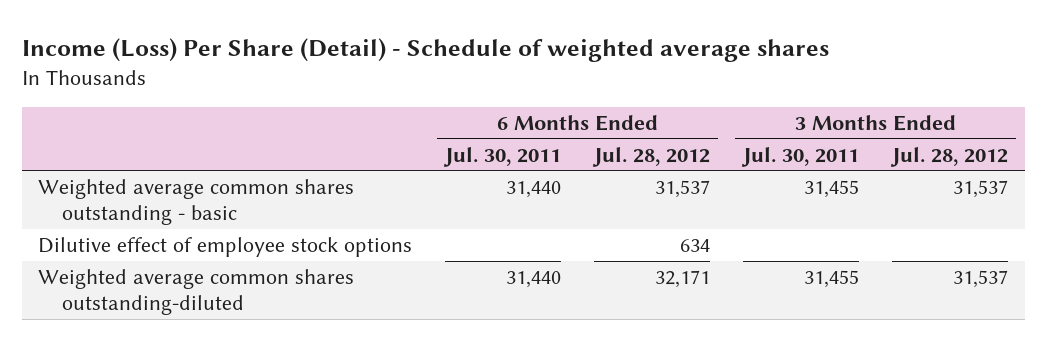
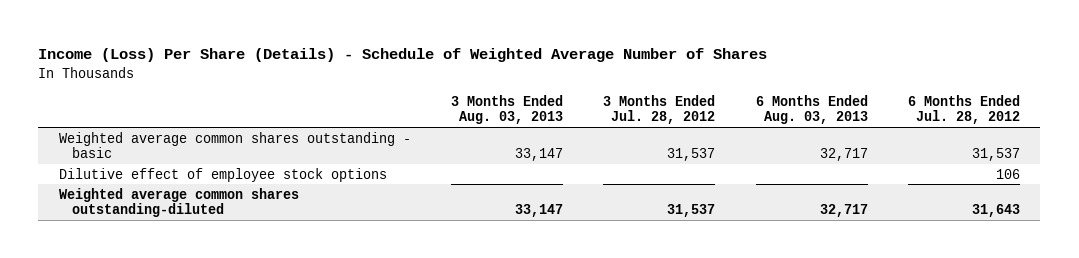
- Income (Loss) Per Share (Detail) - Schedule of weighted average shares
+ Income (Loss) Per Share (Details) - Schedule of Weighted Average Number of Shares
- | 6 Months Ended Jul. 30, 2011 | 6 Months Ended Jul. 28, 2012 | 3 Months Ended Jul. 30, 2011 | 3 Months Ended Jul. 28, 2012
+ | 3 Months Ended Aug. 03, 2013 | 3 Months Ended Jul. 28, 2012 | 6 Months Ended Aug. 03, 2013 | 6 Months Ended Jul. 28, 2012
- Dilutive effect of employee stock options | | 634 | |
- Weighted average common shares outstanding-diluted | 31,440 | 32,171 | 31,455 | 31,537
+ Dilutive effect of employee stock options | | | | 106
+ Weighted average common shares outstanding-diluted | 33,147 | 31,537 | 32,717 | 31,643

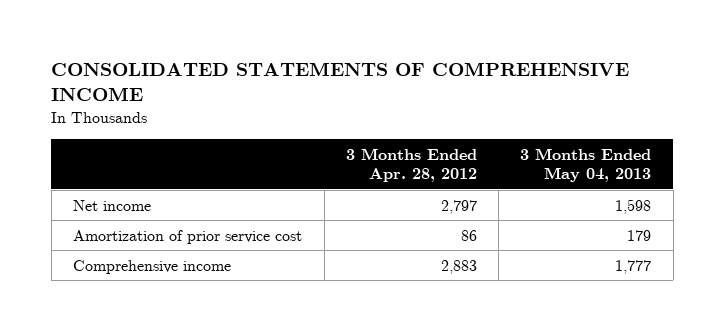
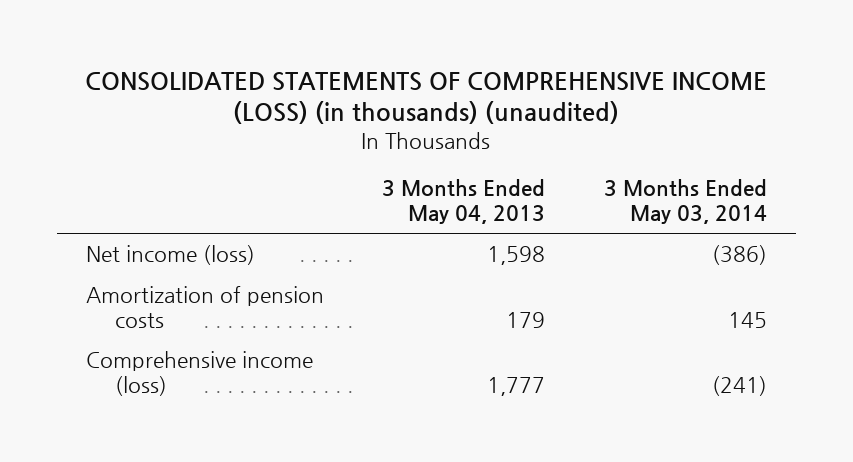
- CONSOLIDATED STATEMENTS OF COMPREHENSIVE INCOME
+ CONSOLIDATED STATEMENTS OF COMPREHENSIVE INCOME (LOSS) (in thousands) (unaudited)
- | 3 Months Ended Apr. 28, 2012 | 3 Months Ended May 04, 2013
+ | 3 Months Ended May 04, 2013 | 3 Months Ended May 03, 2014
- Net income | 2,797 | 1,598
- Amortization of prior service cost | 86 | 179
- Comprehensive income | 2,883 | 1,777
+ Net income (loss) | 1,598 | (386)
+ Amortization of pension costs | 179 | 145
+ Comprehensive income (loss) | 1,777 | (241)

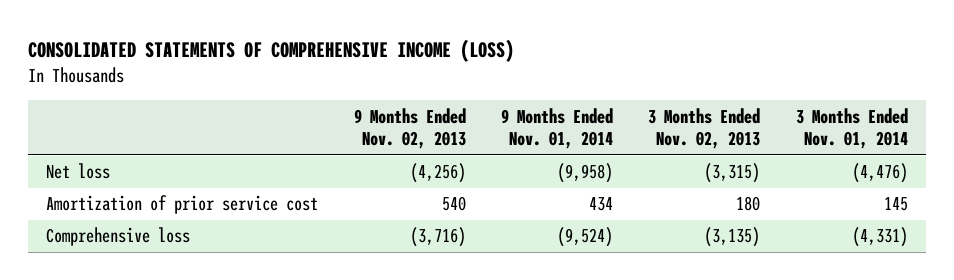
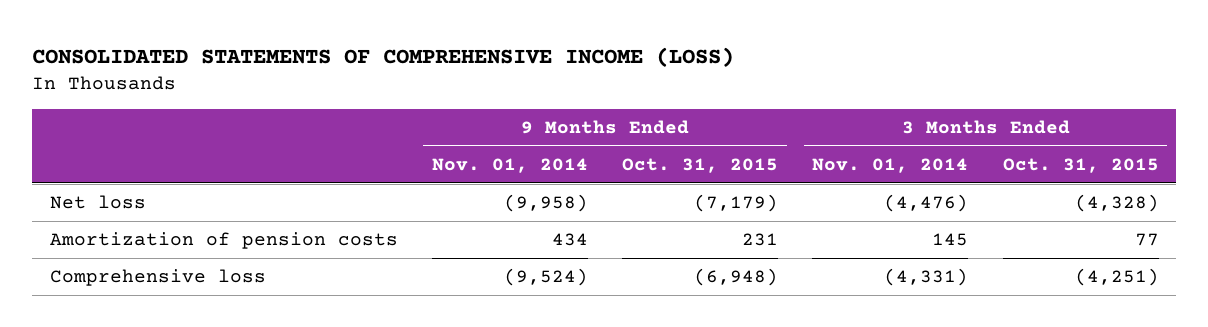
- | 9 Months Ended Nov. 02, 2013 | 9 Months Ended Nov. 01, 2014 | 3 Months Ended Nov. 02, 2013 | 3 Months Ended Nov. 01, 2014
+ | 9 Months Ended Nov. 01, 2014 | 9 Months Ended Oct. 31, 2015 | 3 Months Ended Nov. 01, 2014 | 3 Months Ended Oct. 31, 2015
- Amortization of prior service cost | 540 | 434 | 180 | 145
+ Amortization of pension costs | 434 | 231 | 145 | 77

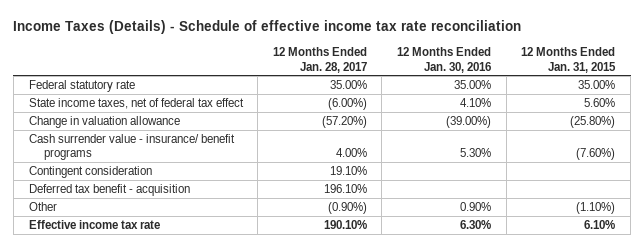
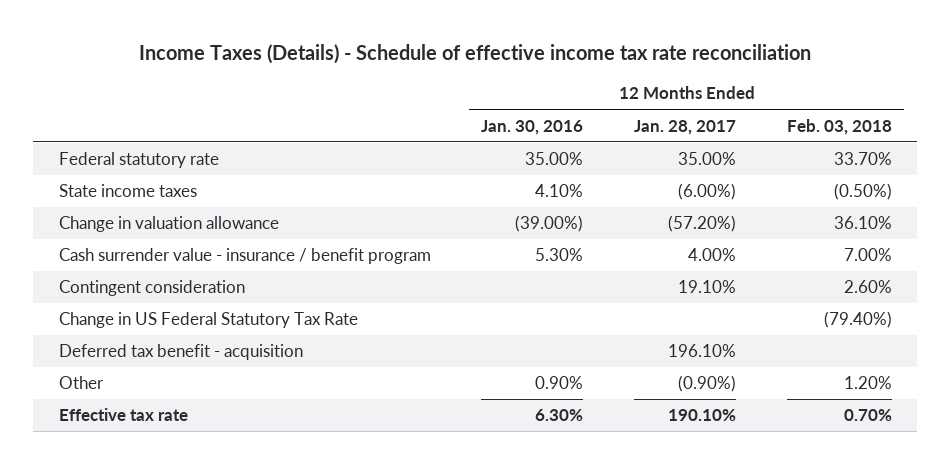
- | 12 Months Ended Jan. 28, 2017 | 12 Months Ended Jan. 30, 2016 | 12 Months Ended Jan. 31, 2015
+ | 12 Months Ended Jan. 30, 2016 | 12 Months Ended Jan. 28, 2017 | 12 Months Ended Feb. 03, 2018
- State income taxes, net of federal tax effect | (6.00%) | 4.10% | 5.60%
+ State income taxes | 4.10% | (6.00%) | (0.50%)
- Cash surrender value - insurance/ benefit programs | 4.00% | 5.30% | (7.60%)
+ Cash surrender value - insurance / benefit program | 5.30% | 4.00% | 7.00%
+ Change in US Federal Statutory Tax Rate | | | (79.40%)
- Effective income tax rate | 190.10% | 6.30% | 6.10%
+ Effective tax rate | 6.30% | 190.10% | 0.70%

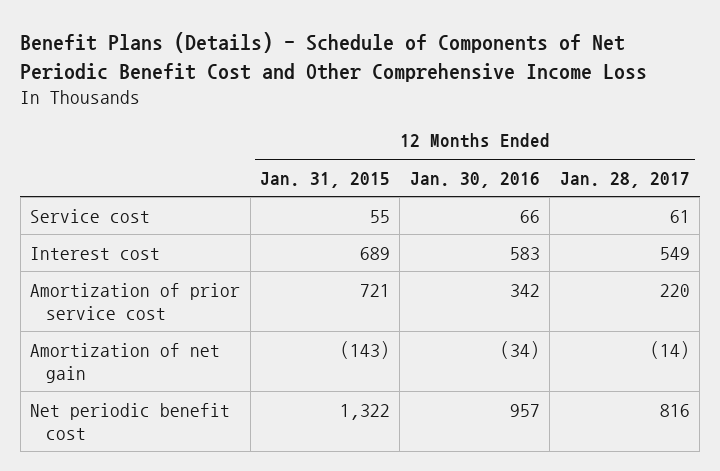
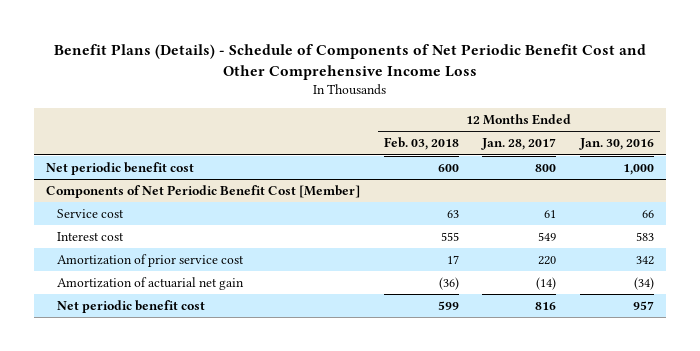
- | 12 Months Ended Jan. 31, 2015 | 12 Months Ended Jan. 30, 2016 | 12 Months Ended Jan. 28, 2017
+ | 12 Months Ended Feb. 03, 2018 | 12 Months Ended Jan. 28, 2017 | 12 Months Ended Jan. 30, 2016
+ Net periodic benefit cost | 600 | 800 | 1,000
+ Components of Net Periodic Benefit Cost [Member]
- Amortization of net gain | (143) | (34) | (14)
+ Amortization of actuarial net gain | (36) | (14) | (34)

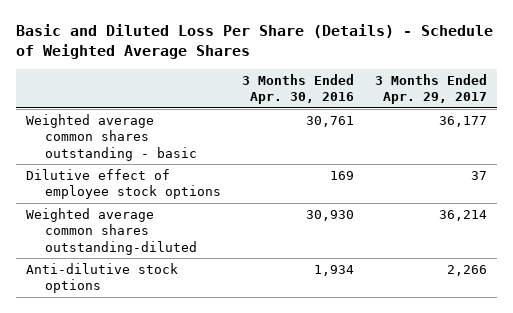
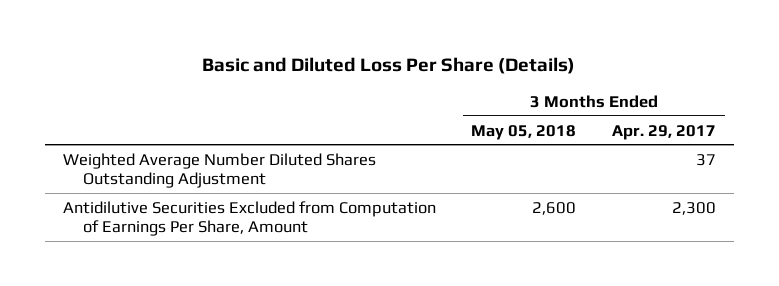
- Basic and Diluted Loss Per Share (Details) - Schedule of Weighted Average Shares
+ Basic and Diluted Loss Per Share (Details)
- | 3 Months Ended Apr. 30, 2016 | 3 Months Ended Apr. 29, 2017
+ | 3 Months Ended May 05, 2018 | 3 Months Ended Apr. 29, 2017
- Weighted average common shares outstanding - basic | 30,761 | 36,177
- Dilutive effect of employee stock options | 169 | 37
- Weighted average common shares outstanding-diluted | 30,930 | 36,214
- Anti-dilutive stock options | 1,934 | 2,266
+ Weighted Average Number Diluted Shares Outstanding Adjustment | | 37
+ Antidilutive Securities Excluded from Computation of Earnings Per Share, Amount | 2,600 | 2,300

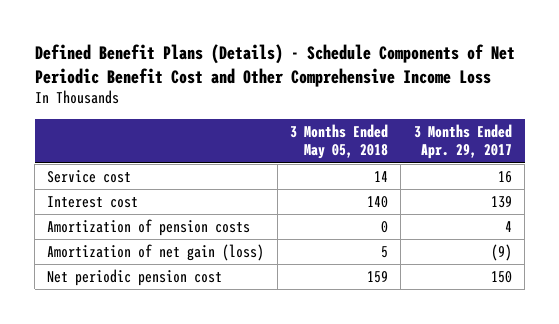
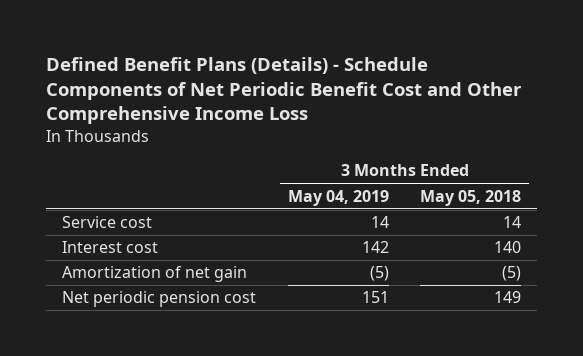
- | 3 Months Ended May 05, 2018 | 3 Months Ended Apr. 29, 2017
+ | 3 Months Ended May 04, 2019 | 3 Months Ended May 05, 2018
- Amortization of pension costs | 0 | 4
- Amortization of net gain (loss) | 5 | (9)
- Net periodic pension cost | 159 | 150
+ Amortization of net gain | (5) | (5)
+ Net periodic pension cost | 151 | 149

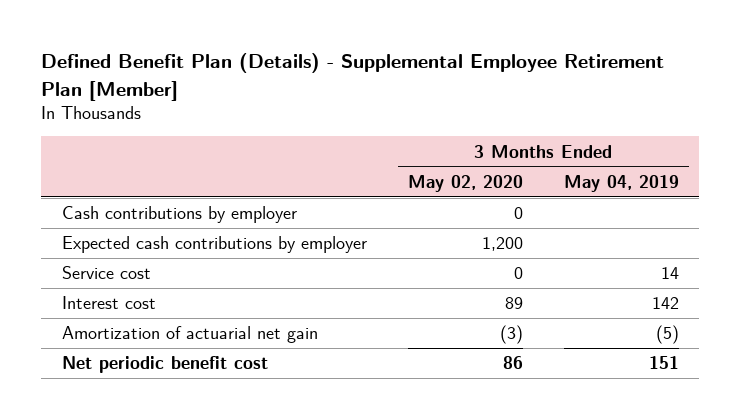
- Defined Benefit Plans (Details) - Schedule Components of Net Periodic Benefit Cost and Other Comprehensive Income Loss
+ Defined Benefit Plan (Details) - Supplemental Employee Retirement Plan [Member]
- | 3 Months Ended May 04, 2019 | 3 Months Ended May 05, 2018
+ | 3 Months Ended May 02, 2020 | 3 Months Ended May 04, 2019
+ Cash contributions by employer | 0 |
+ Expected cash contributions by employer | 1,200 |
- Amortization of net gain | (5) | (5)
- Net periodic pension cost | 151 | 149
+ Amortization of actuarial net gain | (3) | (5)
+ Net periodic benefit cost | 86 | 151

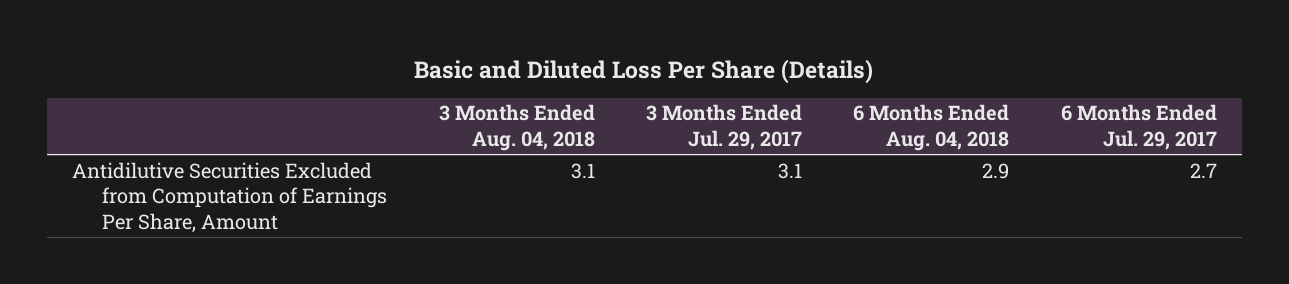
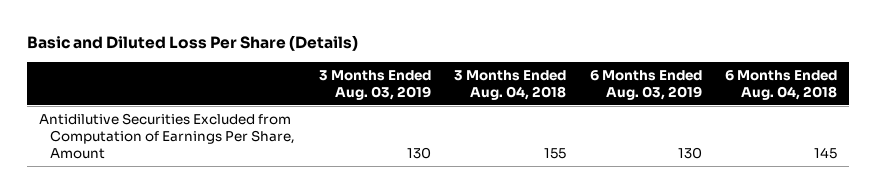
- | 3 Months Ended Aug. 04, 2018 | 3 Months Ended Jul. 29, 2017 | 6 Months Ended Aug. 04, 2018 | 6 Months Ended Jul. 29, 2017
+ | 3 Months Ended Aug. 03, 2019 | 3 Months Ended Aug. 04, 2018 | 6 Months Ended Aug. 03, 2019 | 6 Months Ended Aug. 04, 2018
- Antidilutive Securities Excluded from Computation of Earnings Per Share, Amount | 3.1 | 3.1 | 2.9 | 2.7
+ Antidilutive Securities Excluded from Computation of Earnings Per Share, Amount | 130 | 155 | 130 | 145

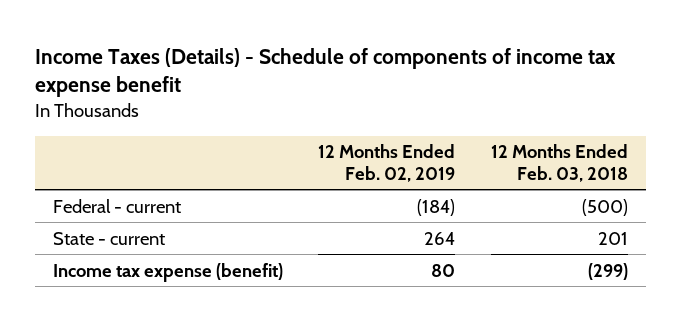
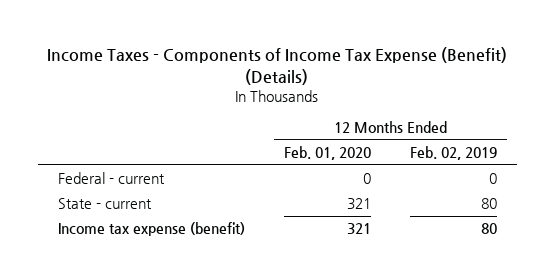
- Income Taxes (Details) - Schedule of components of income tax expense benefit
+ Income Taxes - Components of Income Tax Expense (Benefit) (Details)
- | 12 Months Ended Feb. 02, 2019 | 12 Months Ended Feb. 03, 2018
+ | 12 Months Ended Feb. 01, 2020 | 12 Months Ended Feb. 02, 2019
- Federal - current | (184) | (500)
- State - current | 264 | 201
+ Federal - current | 0 | 0
+ State - current | 321 | 80

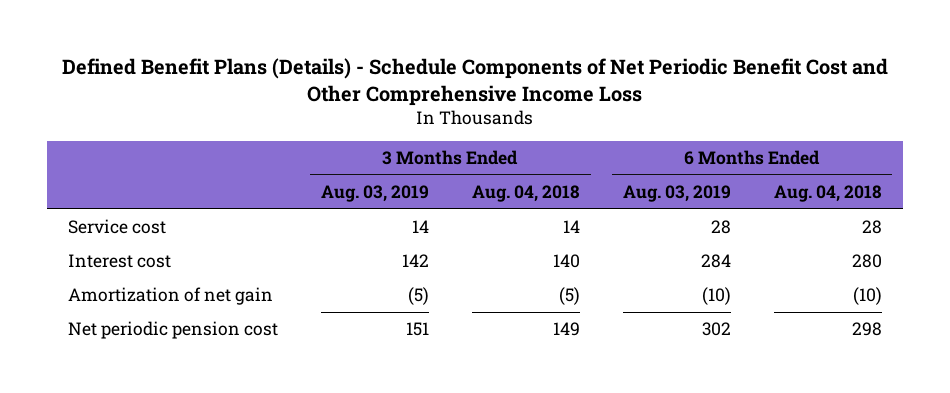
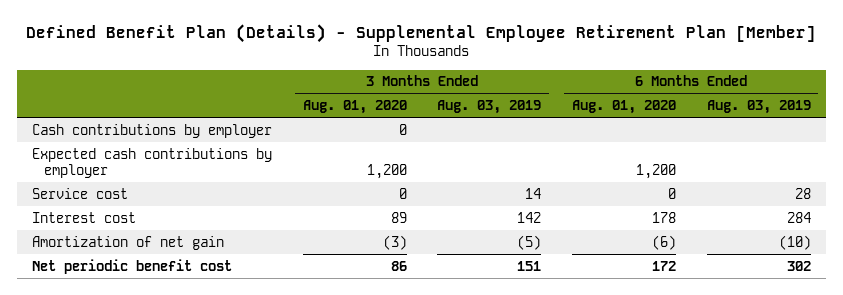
- Defined Benefit Plans (Details) - Schedule Components of Net Periodic Benefit Cost and Other Comprehensive Income Loss
+ Defined Benefit Plan (Details) - Supplemental Employee Retirement Plan [Member]
- | 3 Months Ended Aug. 03, 2019 | 3 Months Ended Aug. 04, 2018 | 6 Months Ended Aug. 03, 2019 | 6 Months Ended Aug. 04, 2018
+ | 3 Months Ended Aug. 01, 2020 | 3 Months Ended Aug. 03, 2019 | 6 Months Ended Aug. 01, 2020 | 6 Months Ended Aug. 03, 2019
+ Cash contributions by employer | 0 | | |
+ Expected cash contributions by employer | 1,200 | | 1,200 |
- Net periodic pension cost | 151 | 149 | 302 | 298
+ Net periodic benefit cost | 86 | 151 | 172 | 302

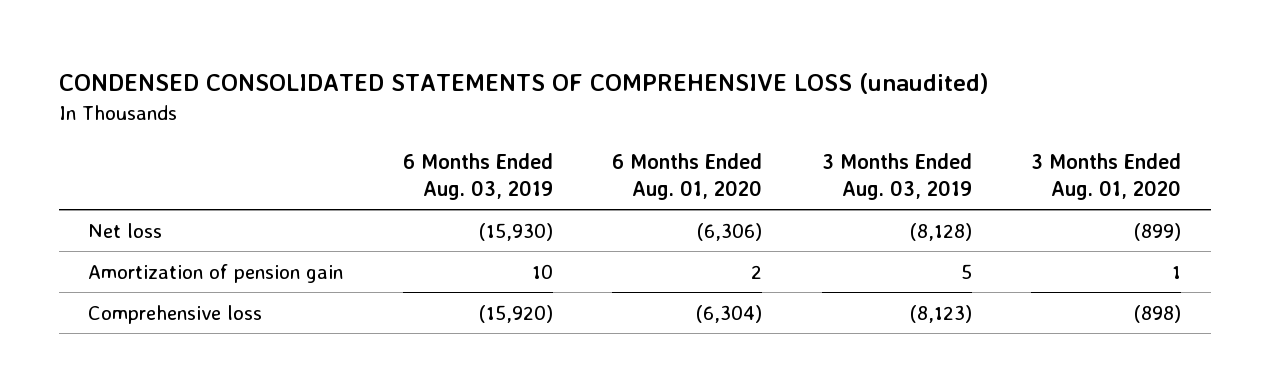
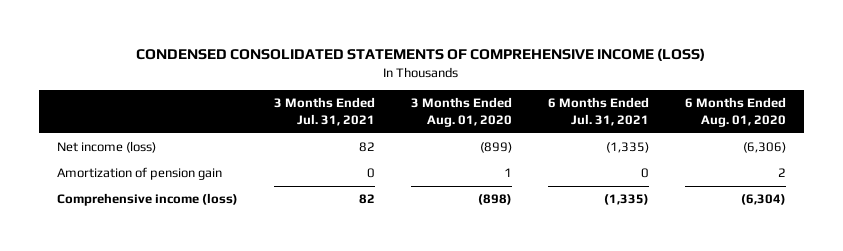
- CONDENSED CONSOLIDATED STATEMENTS OF COMPREHENSIVE LOSS (unaudited)
+ CONDENSED CONSOLIDATED STATEMENTS OF COMPREHENSIVE INCOME (LOSS)
- | 6 Months Ended Aug. 03, 2019 | 6 Months Ended Aug. 01, 2020 | 3 Months Ended Aug. 03, 2019 | 3 Months Ended Aug. 01, 2020
+ | 3 Months Ended Jul. 31, 2021 | 3 Months Ended Aug. 01, 2020 | 6 Months Ended Jul. 31, 2021 | 6 Months Ended Aug. 01, 2020
- Net loss | (15,930) | (6,306) | (8,128) | (899)
+ Net income (loss) | 82 | (899) | (1,335) | (6,306)
- Comprehensive loss | (15,920) | (6,304) | (8,123) | (898)
+ Comprehensive income (loss) | 82 | (898) | (1,335) | (6,304)

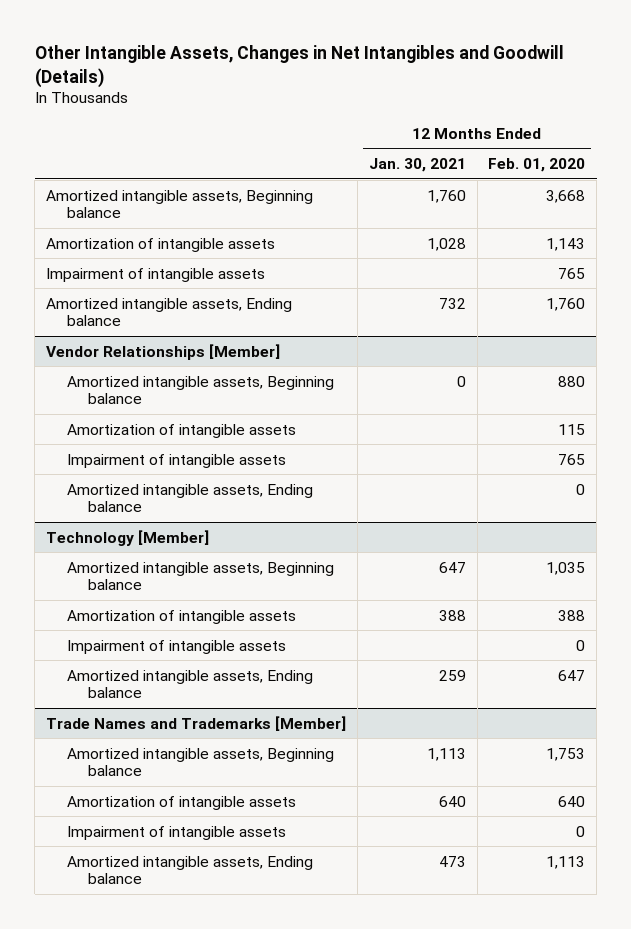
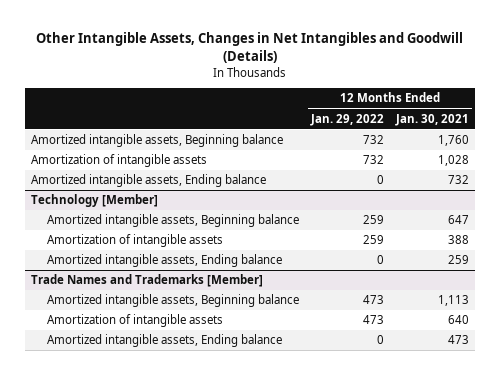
- | 12 Months Ended Jan. 30, 2021 | 12 Months Ended Feb. 01, 2020
+ | 12 Months Ended Jan. 29, 2022 | 12 Months Ended Jan. 30, 2021
- Impairment of intangible assets | | 765
- Vendor Relationships [Member]
- Amortized intangible assets, Beginning balance | 0 | 880
- Amortization of intangible assets | | 115
- Impairment of intangible assets | | 765
- Amortized intangible assets, Ending balance | | 0
@ Technology [Member]
- Impairment of intangible assets | | 0
@ Trade Names and Trademarks [Member]
- Impairment of intangible assets | | 0

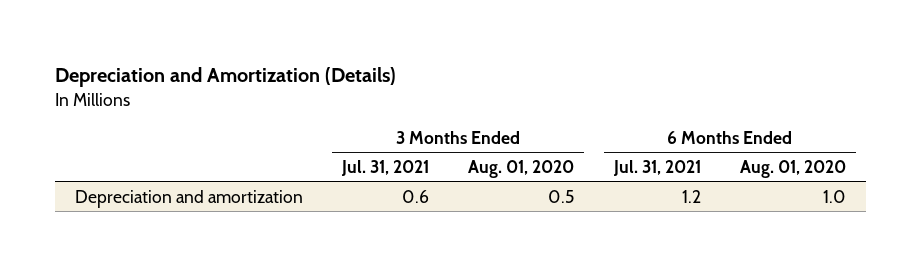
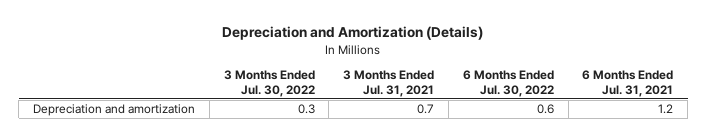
- | 3 Months Ended Jul. 31, 2021 | 3 Months Ended Aug. 01, 2020 | 6 Months Ended Jul. 31, 2021 | 6 Months Ended Aug. 01, 2020
+ | 3 Months Ended Jul. 30, 2022 | 3 Months Ended Jul. 31, 2021 | 6 Months Ended Jul. 30, 2022 | 6 Months Ended Jul. 31, 2021
- Depreciation and amortization | 0.6 | 0.5 | 1.2 | 1.0
+ Depreciation and amortization | 0.3 | 0.7 | 0.6 | 1.2

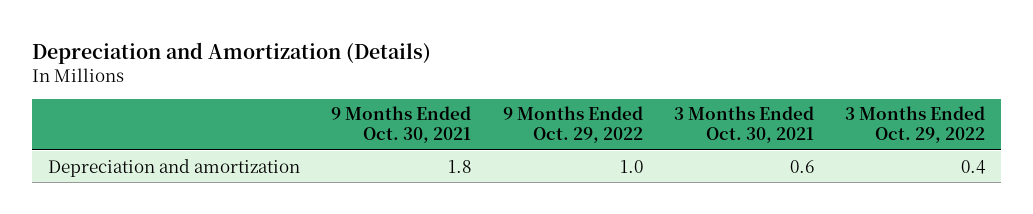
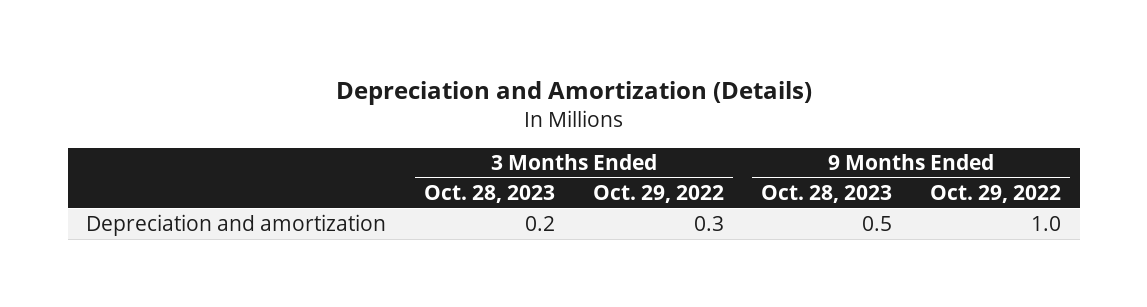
- | 9 Months Ended Oct. 30, 2021 | 9 Months Ended Oct. 29, 2022 | 3 Months Ended Oct. 30, 2021 | 3 Months Ended Oct. 29, 2022
+ | 3 Months Ended Oct. 28, 2023 | 3 Months Ended Oct. 29, 2022 | 9 Months Ended Oct. 28, 2023 | 9 Months Ended Oct. 29, 2022
- Depreciation and amortization | 1.8 | 1.0 | 0.6 | 0.4
+ Depreciation and amortization | 0.2 | 0.3 | 0.5 | 1.0

